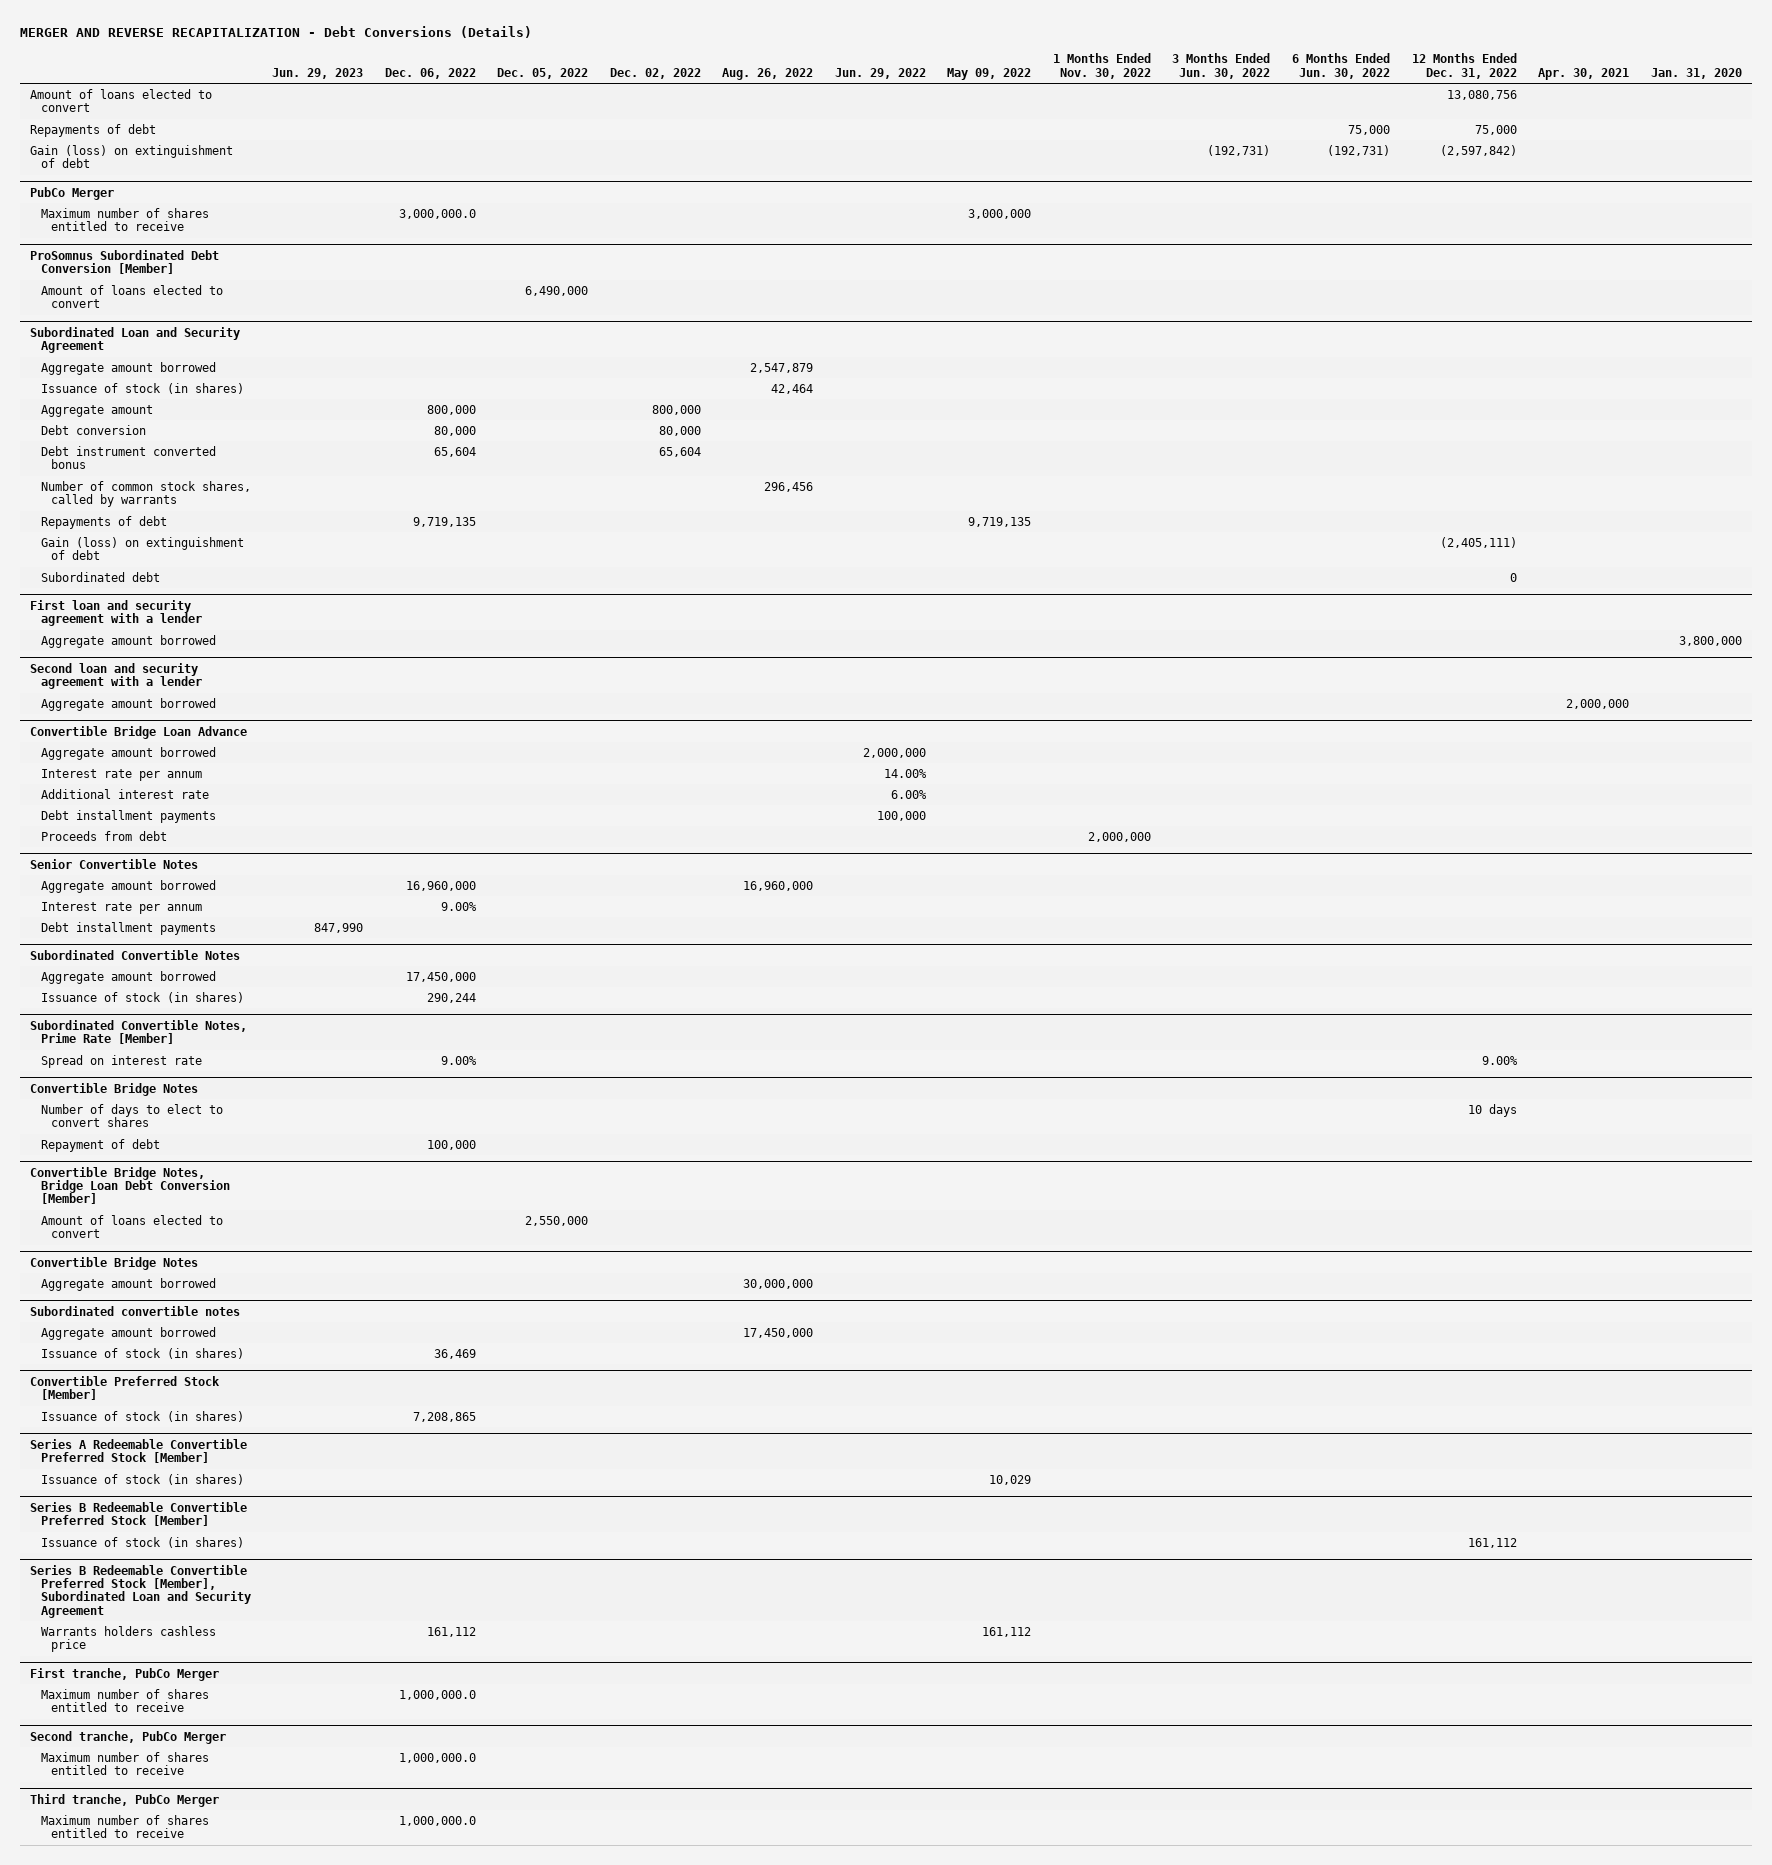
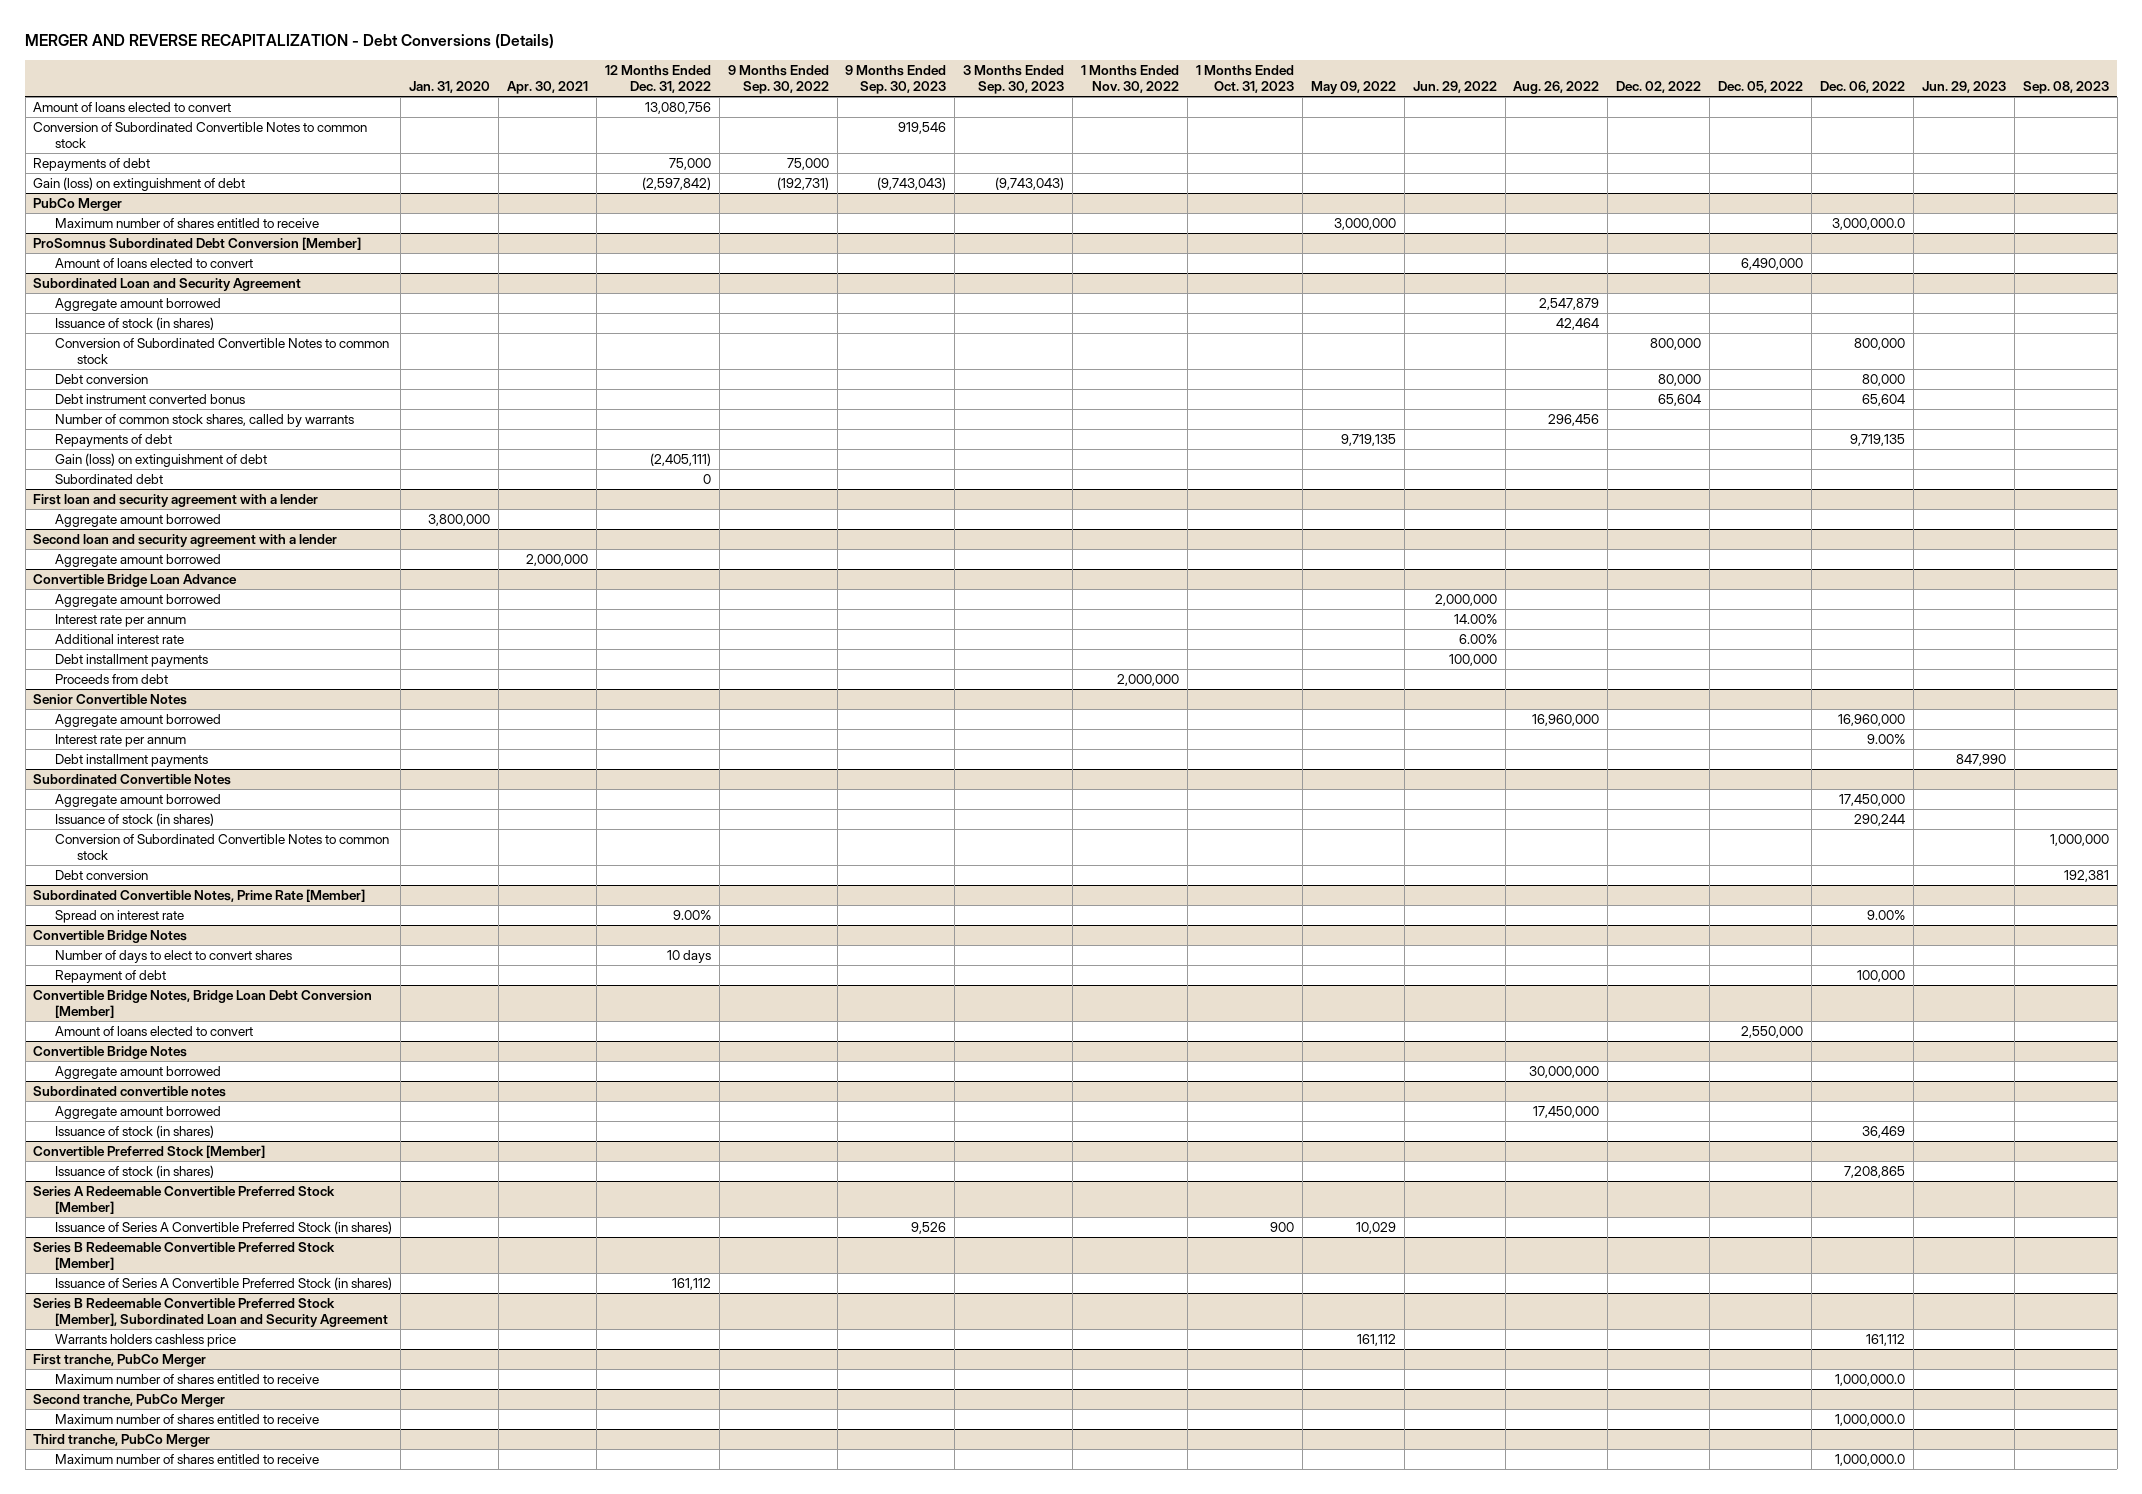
- | Jun. 29, 2023 | Dec. 06, 2022 | Dec. 05, 2022 | Dec. 02, 2022 | Aug. 26, 2022 | Jun. 29, 2022 | May 09, 2022 | 1 Months Ended Nov. 30, 2022 | 3 Months Ended Jun. 30, 2022 | 6 Months Ended Jun. 30, 2022 | 12 Months Ended Dec. 31, 2022 | Apr. 30, 2021 | Jan. 31, 2020
+ | Jan. 31, 2020 | Apr. 30, 2021 | 12 Months Ended Dec. 31, 2022 | 9 Months Ended Sep. 30, 2022 | 9 Months Ended Sep. 30, 2023 | 3 Months Ended Sep. 30, 2023 | 1 Months Ended Nov. 30, 2022 | 1 Months Ended Oct. 31, 2023 | May 09, 2022 | Jun. 29, 2022 | Aug. 26, 2022 | Dec. 02, 2022 | Dec. 05, 2022 | Dec. 06, 2022 | Jun. 29, 2023 | Sep. 08, 2023
+ Conversion of Subordinated Convertible Notes to common stock | | | | | 919,546 | | | | | | | | | | |
@ Subordinated Loan and Security Agreement
- Aggregate amount | | 800,000 | | 800,000 | | | | | | | | |
+ Conversion of Subordinated Convertible Notes to common stock | | | | | | | | | | | | 800,000 | | 800,000 | |
@ Subordinated Convertible Notes
+ Conversion of Subordinated Convertible Notes to common stock | | | | | | | | | | | | | | | | 1,000,000
+ Debt conversion | | | | | | | | | | | | | | | | 192,381
@ Series A Redeemable Convertible Preferred Stock [Member]
- Issuance of stock (in shares) | | | | | | | 10,029 | | | | | |
+ Issuance of Series A Convertible Preferred Stock (in shares) | | | | | 9,526 | | | 900 | 10,029 | | | | | | |
@ Series B Redeemable Convertible Preferred Stock [Member]
- Issuance of stock (in shares) | | | | | | | | | | | 161,112 | |
+ Issuance of Series A Convertible Preferred Stock (in shares) | | | 161,112 | | | | | | | | | | | | |

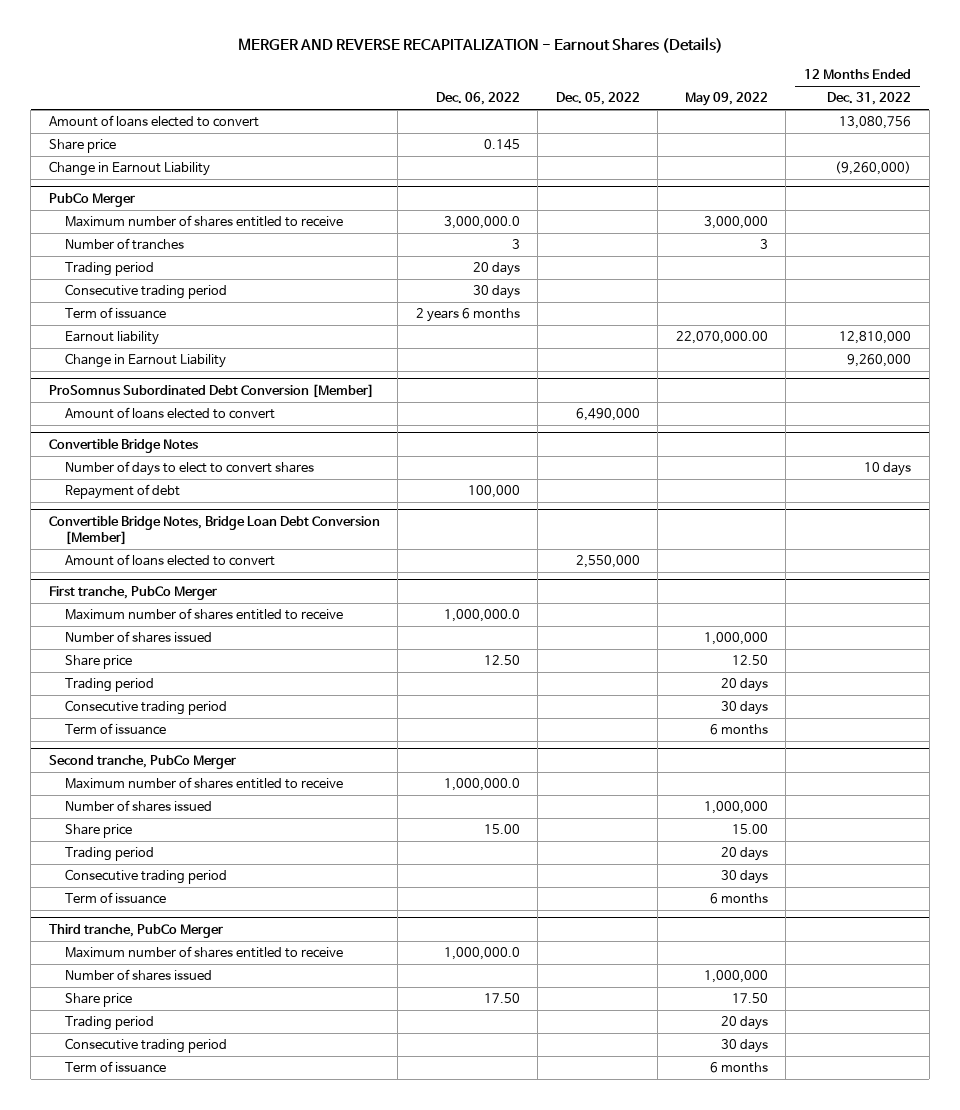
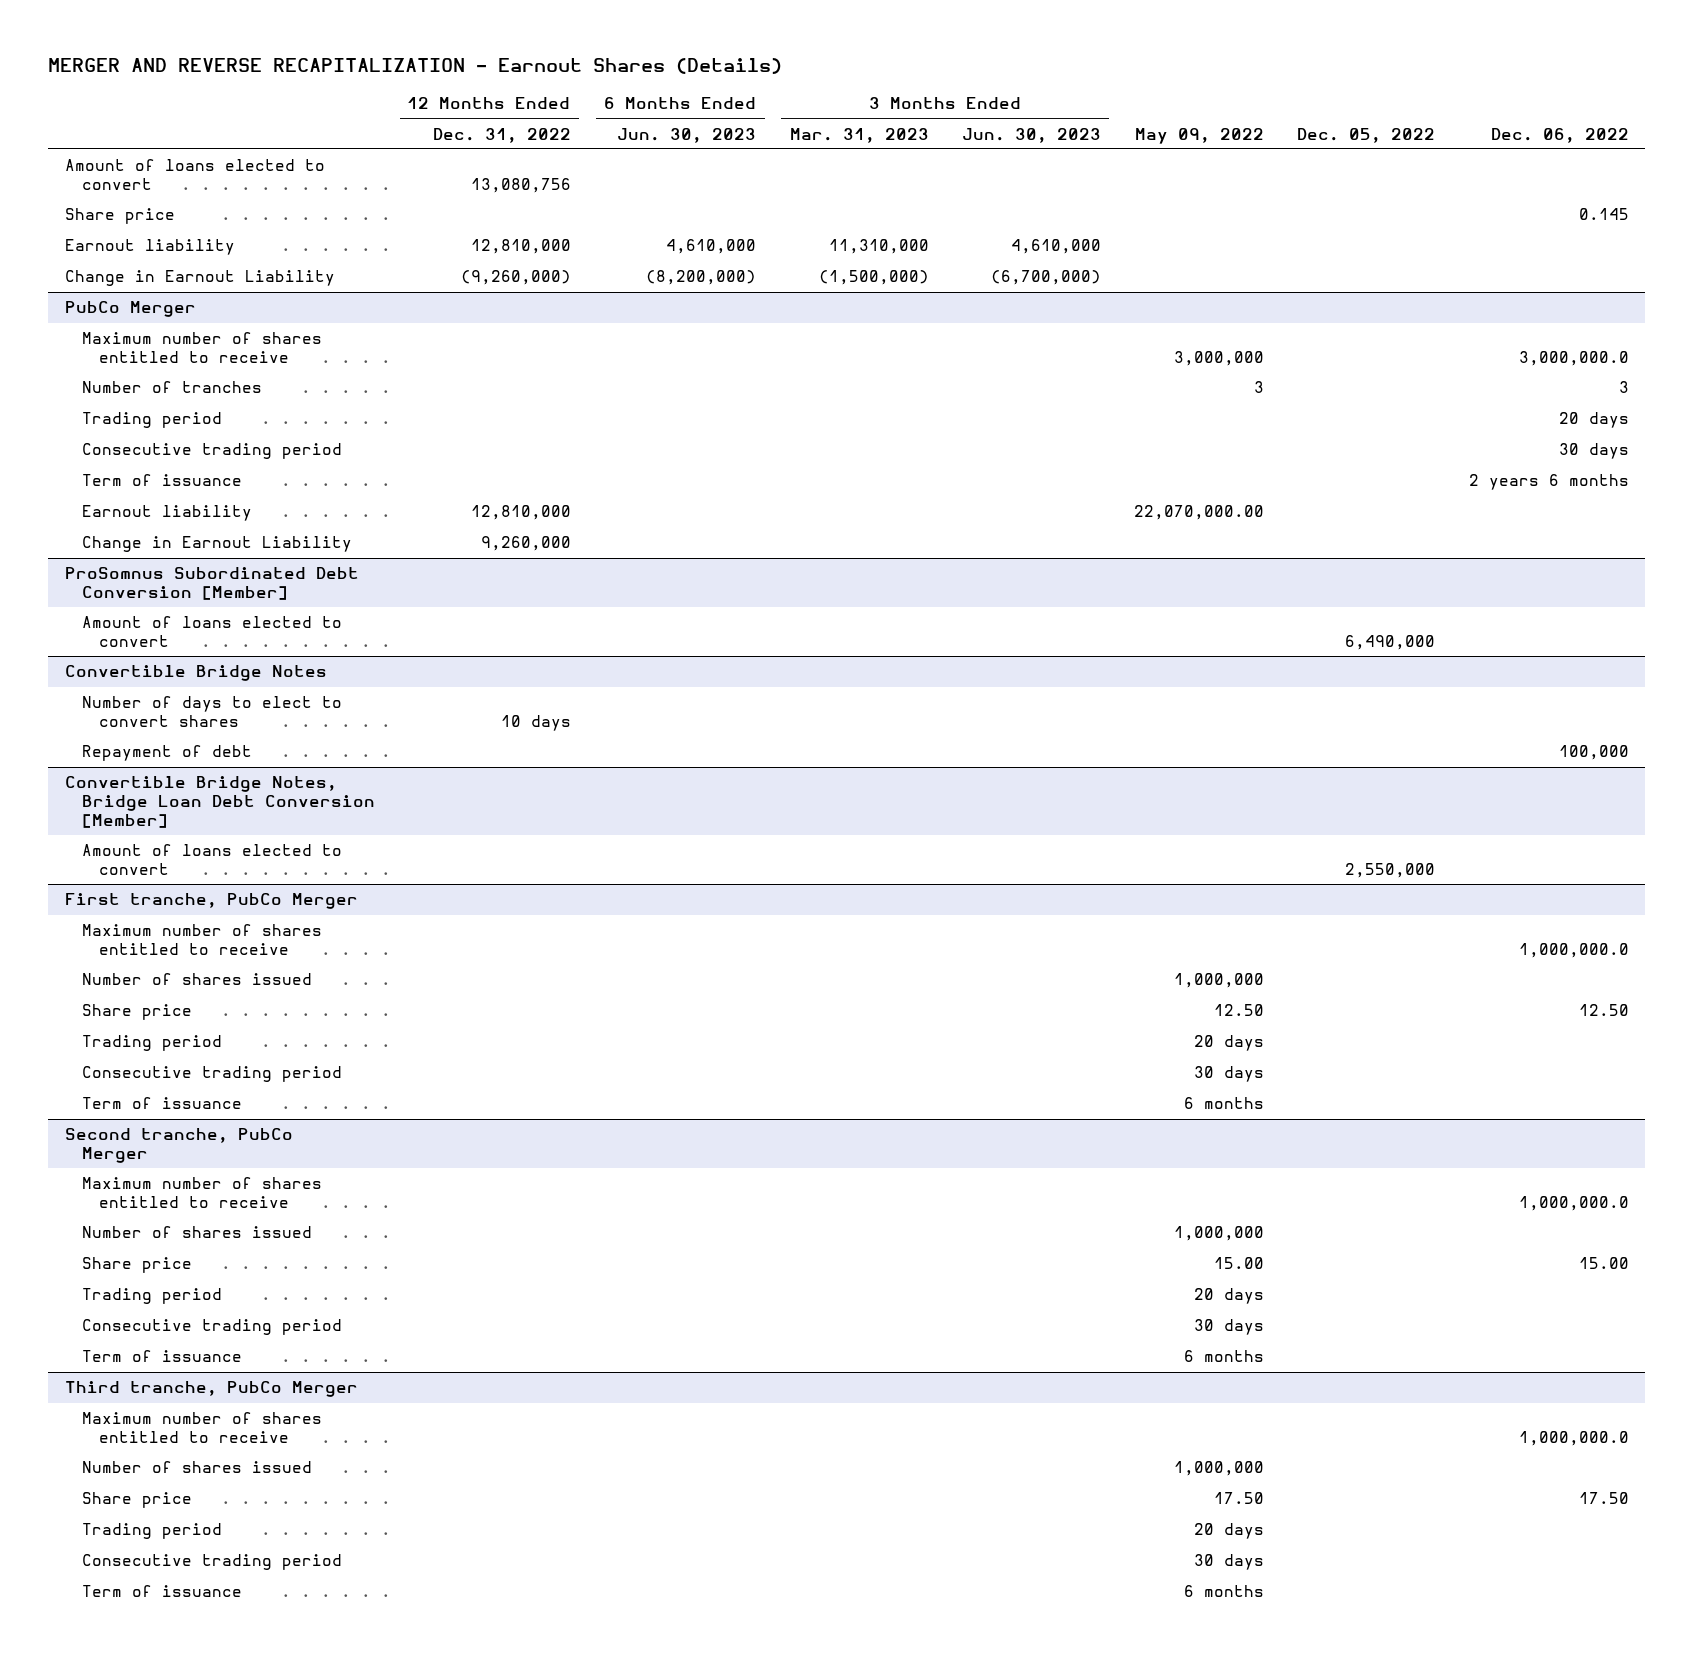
- | Dec. 06, 2022 | Dec. 05, 2022 | May 09, 2022 | 12 Months Ended Dec. 31, 2022
+ | 12 Months Ended Dec. 31, 2022 | 6 Months Ended Jun. 30, 2023 | 3 Months Ended Mar. 31, 2023 | 3 Months Ended Jun. 30, 2023 | May 09, 2022 | Dec. 05, 2022 | Dec. 06, 2022
+ Earnout liability | 12,810,000 | 4,610,000 | 11,310,000 | 4,610,000 | | |

